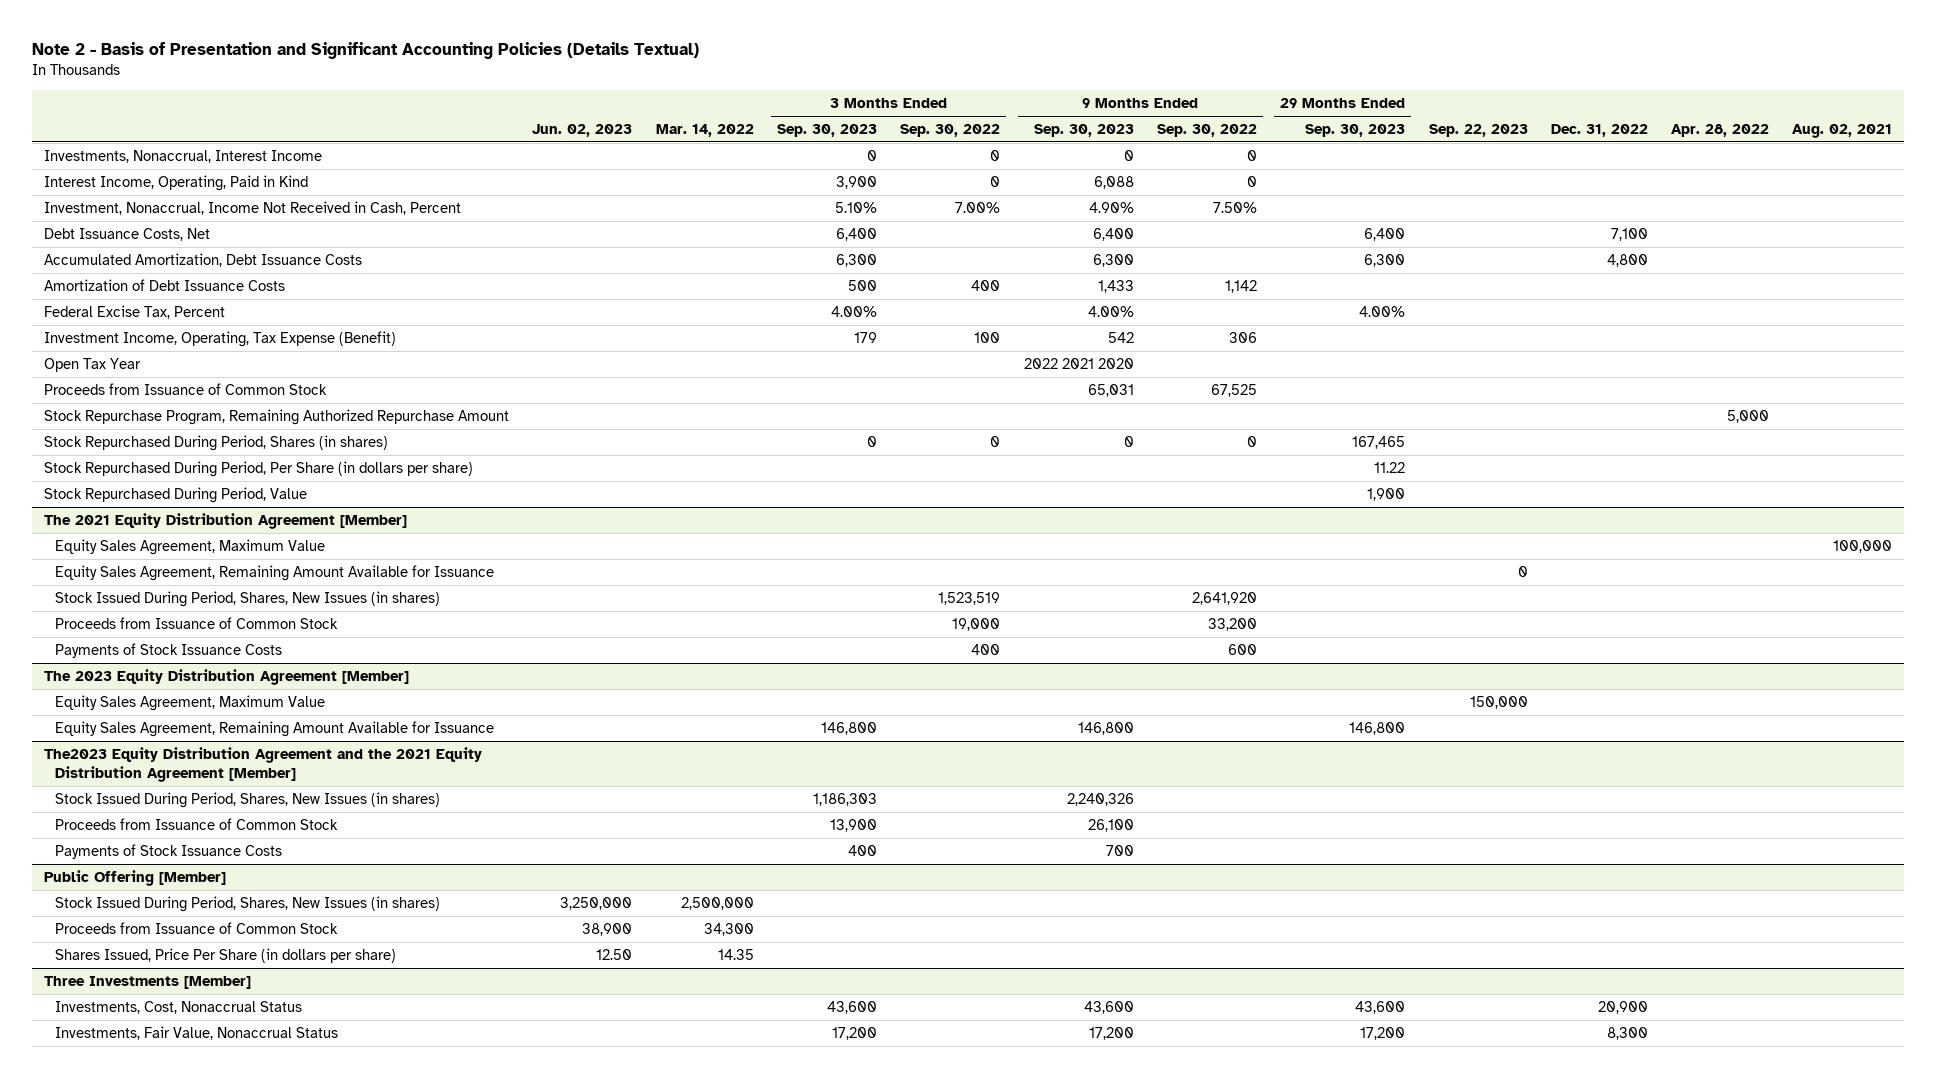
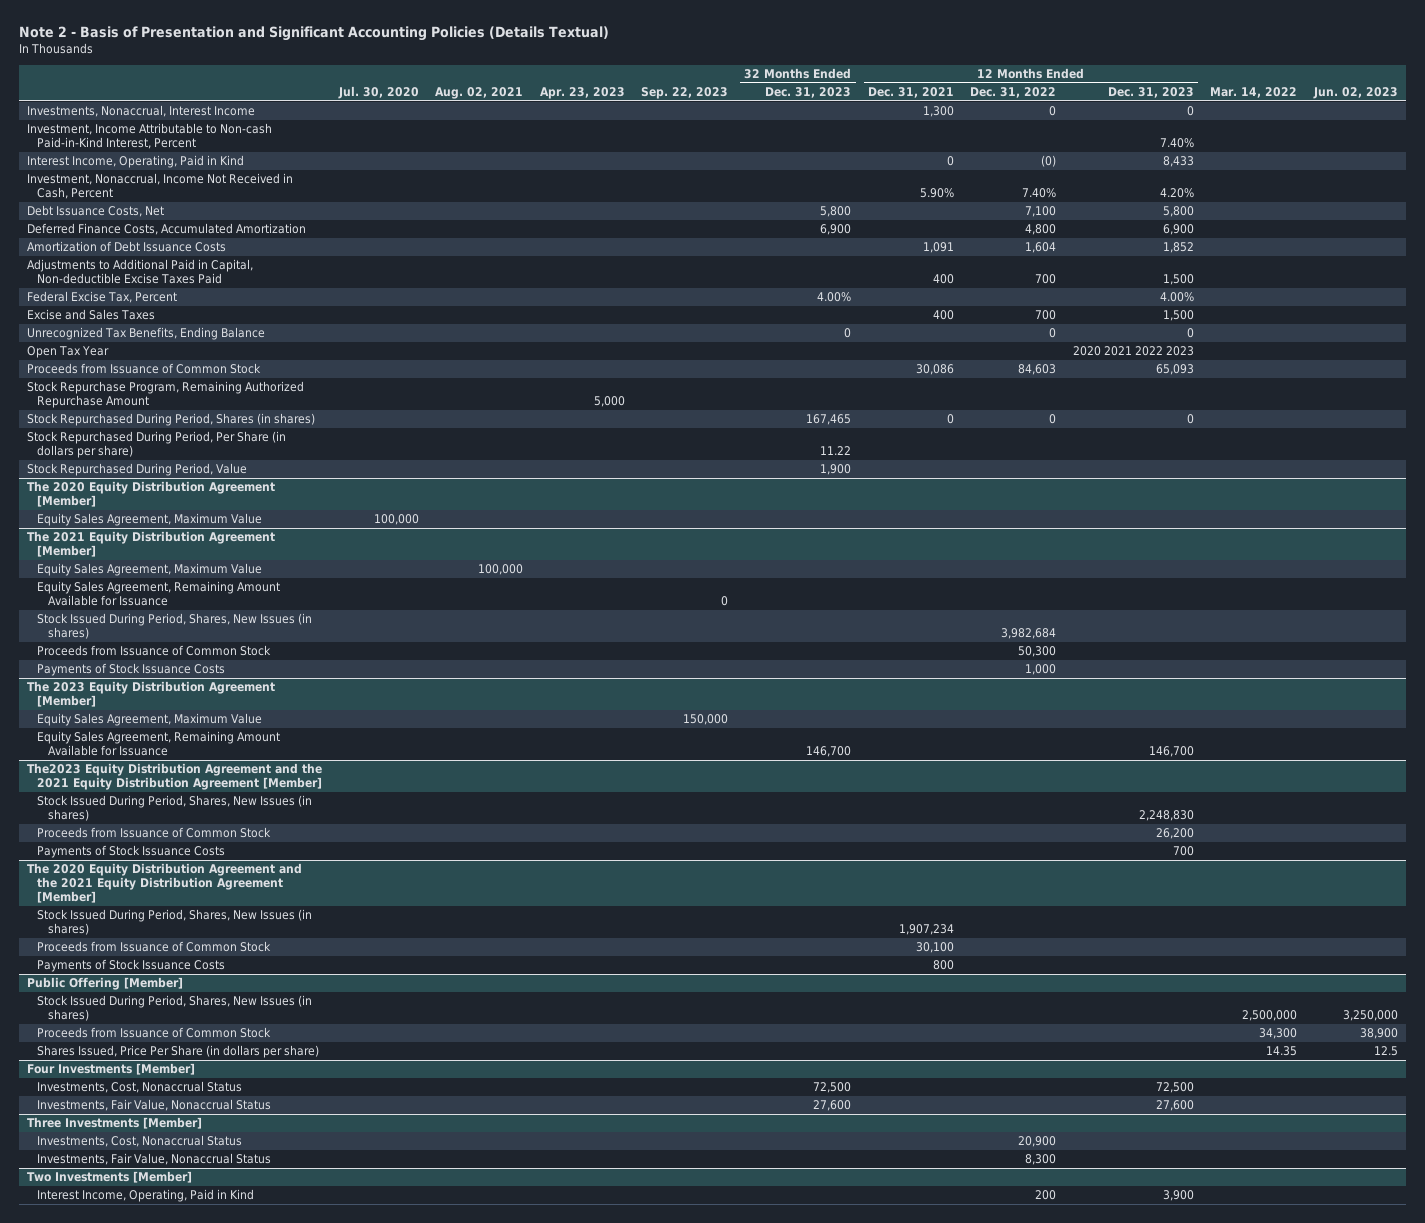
- | Jun. 02, 2023 | Mar. 14, 2022 | 3 Months Ended Sep. 30, 2023 | 3 Months Ended Sep. 30, 2022 | 9 Months Ended Sep. 30, 2023 | 9 Months Ended Sep. 30, 2022 | 29 Months Ended Sep. 30, 2023 | Sep. 22, 2023 | Dec. 31, 2022 | Apr. 28, 2022 | Aug. 02, 2021
+ | Jul. 30, 2020 | Aug. 02, 2021 | Apr. 23, 2023 | Sep. 22, 2023 | 32 Months Ended Dec. 31, 2023 | 12 Months Ended Dec. 31, 2021 | 12 Months Ended Dec. 31, 2022 | 12 Months Ended Dec. 31, 2023 | Mar. 14, 2022 | Jun. 02, 2023
+ Investment, Income Attributable to Non-cash Paid-in-Kind Interest, Percent | | | | | | | | 7.40% | |
- Accumulated Amortization, Debt Issuance Costs | | | 6,300 | | 6,300 | | 6,300 | | 4,800 | |
+ Deferred Finance Costs, Accumulated Amortization | | | | | 6,900 | | 4,800 | 6,900 | |
+ Adjustments to Additional Paid in Capital, Non-deductible Excise Taxes Paid | | | | | | 400 | 700 | 1,500 | |
- Investment Income, Operating, Tax Expense (Benefit) | | | 179 | 100 | 542 | 306 | | | | |
+ Excise and Sales Taxes | | | | | | 400 | 700 | 1,500 | |
+ Unrecognized Tax Benefits, Ending Balance | | | | | 0 | | 0 | 0 | |
+ The 2020 Equity Distribution Agreement [Member]
+ Equity Sales Agreement, Maximum Value | 100,000 | | | | | | | | |
+ The 2020 Equity Distribution Agreement and the 2021 Equity Distribution Agreement [Member]
+ Stock Issued During Period, Shares, New Issues (in shares) | | | | | | 1,907,234 | | | |
+ Proceeds from Issuance of Common Stock | | | | | | 30,100 | | | |
+ Payments of Stock Issuance Costs | | | | | | 800 | | | |
@ Public Offering [Member]
- Shares Issued, Price Per Share (in dollars per share) | 12.50 | 14.35 | | | | | | | | |
+ Shares Issued, Price Per Share (in dollars per share) | | | | | | | | | 14.35 | 12.5
+ Four Investments [Member]
+ Investments, Cost, Nonaccrual Status | | | | | 72,500 | | | 72,500 | |
+ Investments, Fair Value, Nonaccrual Status | | | | | 27,600 | | | 27,600 | |
+ Two Investments [Member]
+ Interest Income, Operating, Paid in Kind | | | | | | | 200 | 3,900 | |

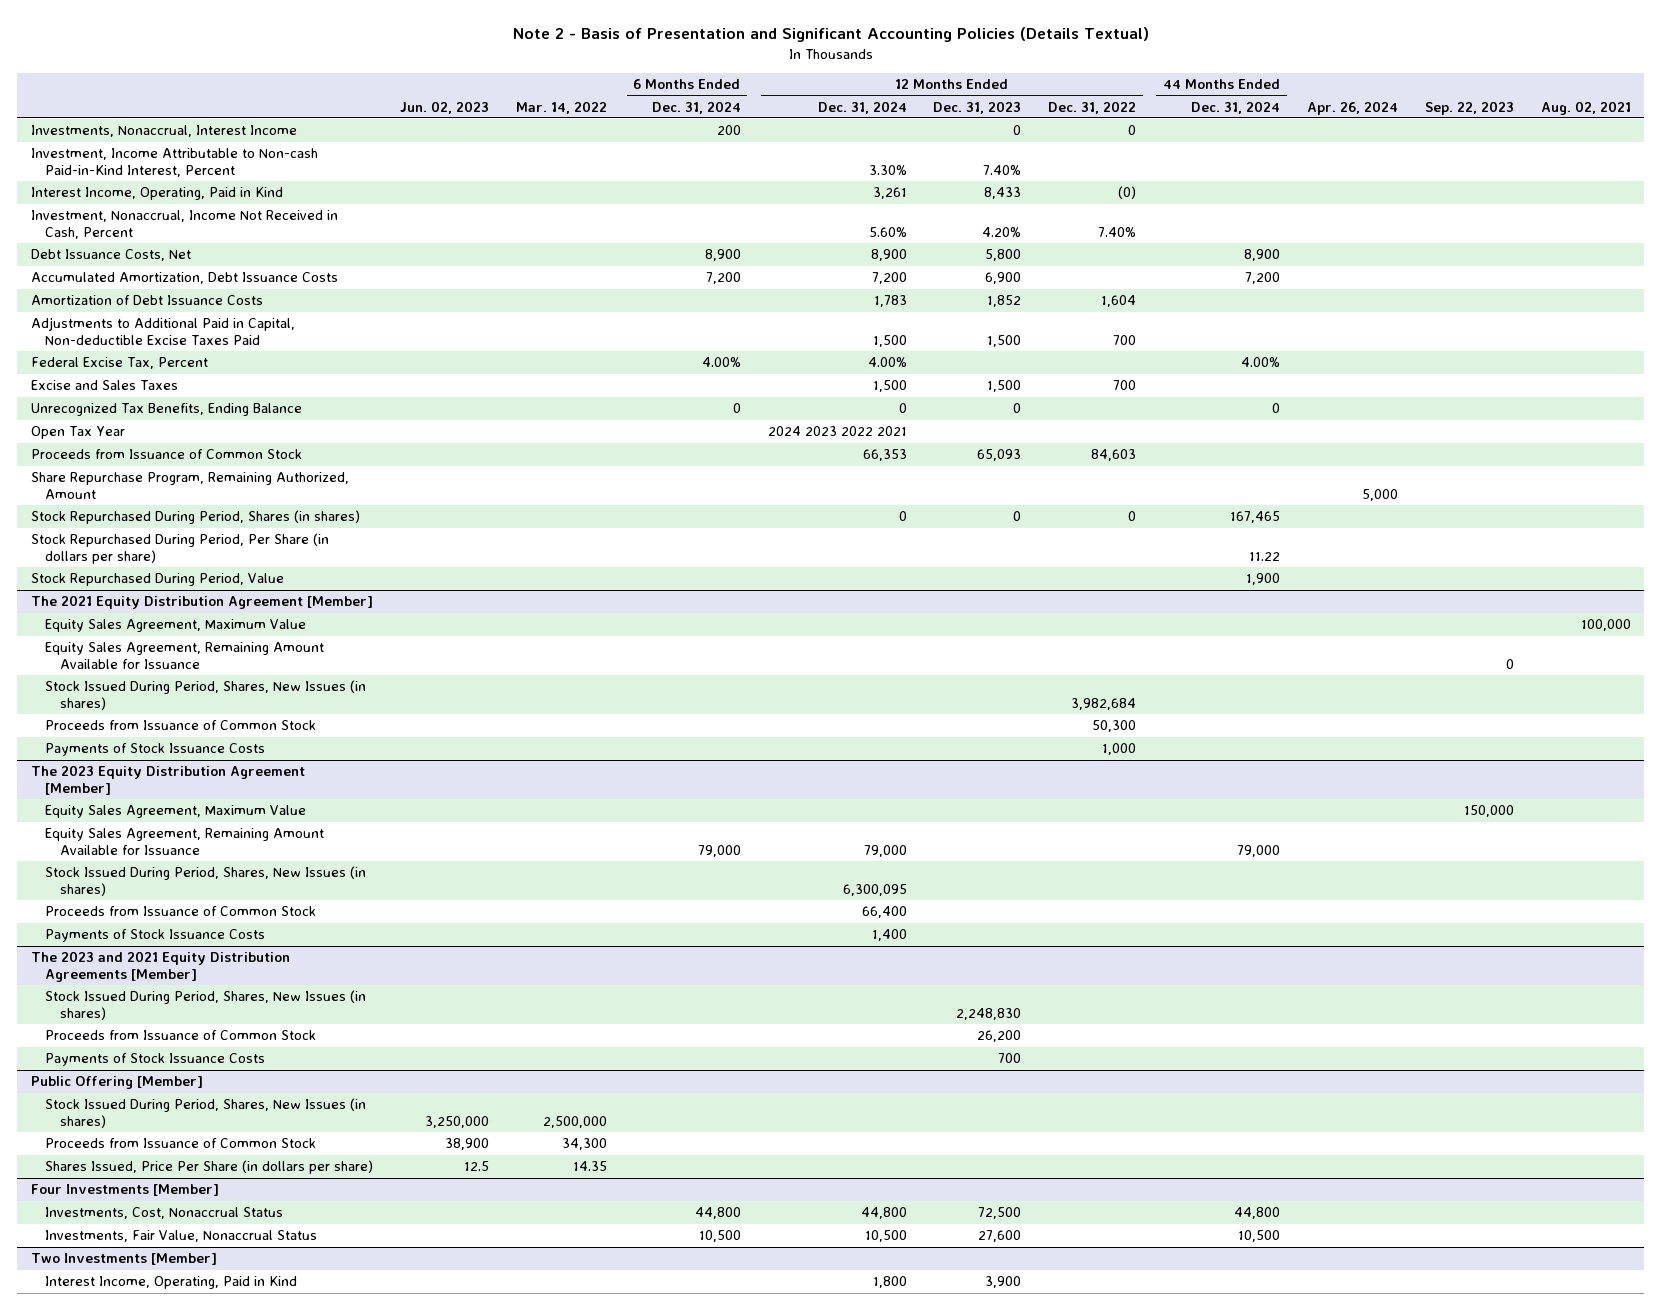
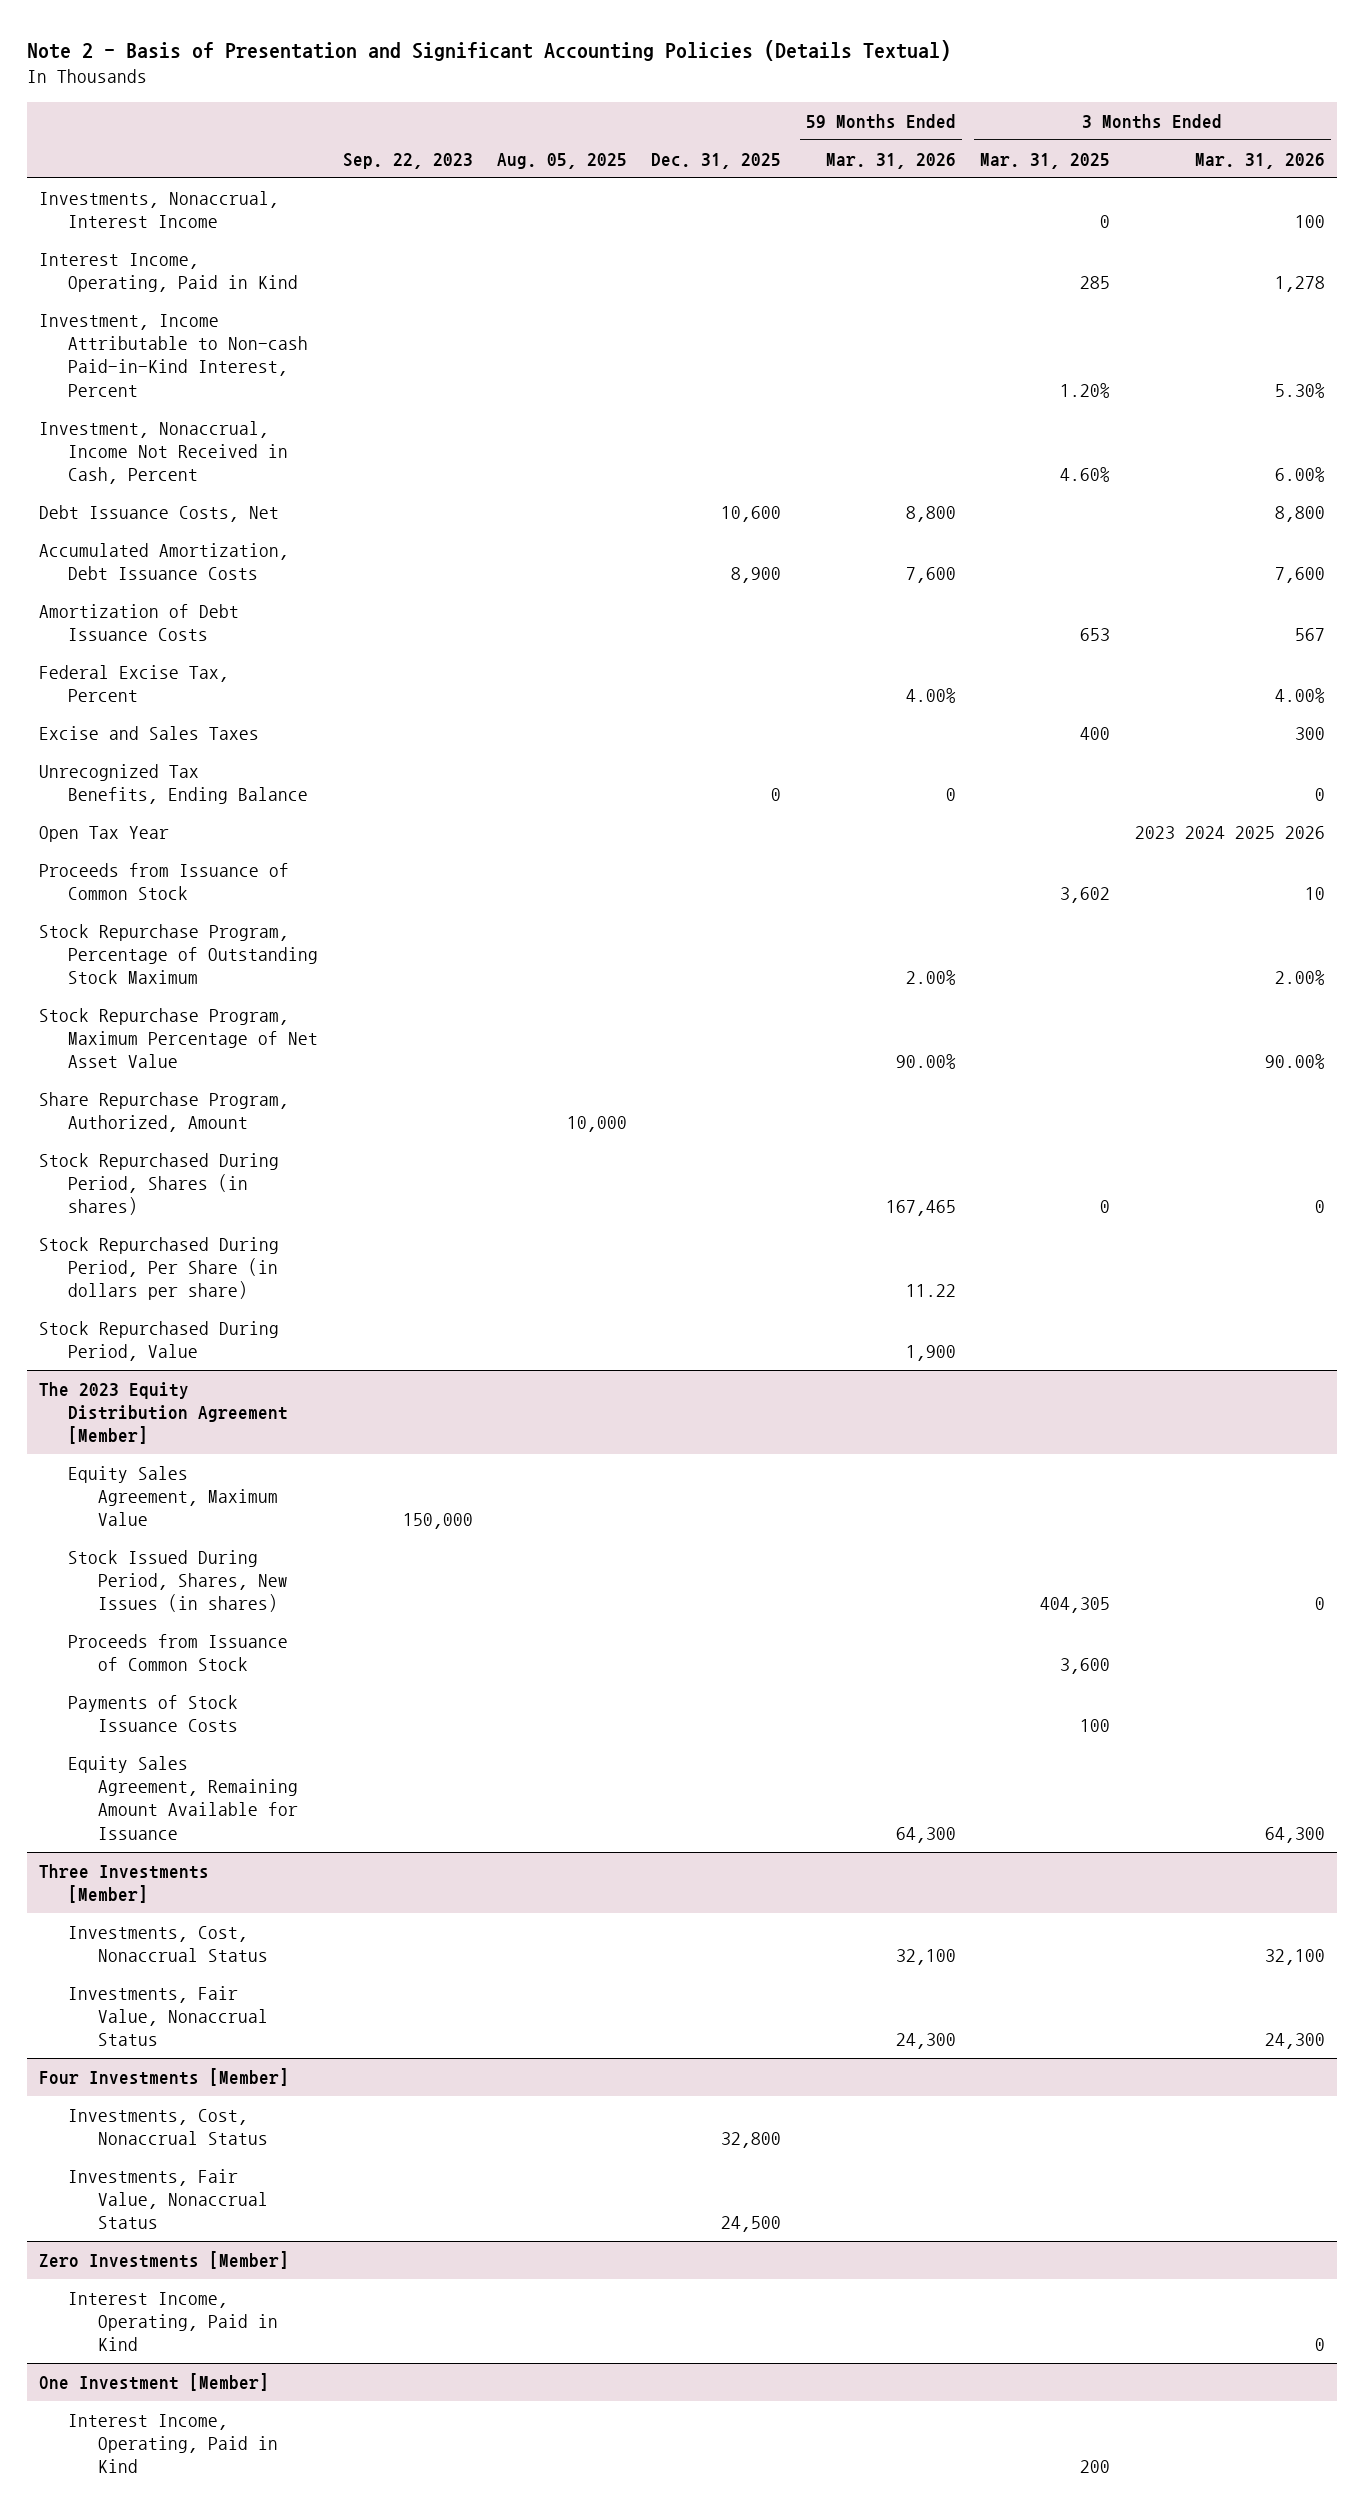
- | Jun. 02, 2023 | Mar. 14, 2022 | 6 Months Ended Dec. 31, 2024 | 12 Months Ended Dec. 31, 2024 | 12 Months Ended Dec. 31, 2023 | 12 Months Ended Dec. 31, 2022 | 44 Months Ended Dec. 31, 2024 | Apr. 26, 2024 | Sep. 22, 2023 | Aug. 02, 2021
+ | Sep. 22, 2023 | Aug. 05, 2025 | Dec. 31, 2025 | 59 Months Ended Mar. 31, 2026 | 3 Months Ended Mar. 31, 2025 | 3 Months Ended Mar. 31, 2026
moved down: Investment, Income Attributable to Non-cash Paid-in-Kind Interest, Percent | | | | | 1.20% | 5.30%
- Adjustments to Additional Paid in Capital, Non-deductible Excise Taxes Paid | | | | 1,500 | 1,500 | 700 | | | |
- Share Repurchase Program, Remaining Authorized, Amount | | | | | | | | 5,000 | |
+ Stock Repurchase Program, Percentage of Outstanding Stock Maximum | | | | 2.00% | | 2.00%
+ Stock Repurchase Program, Maximum Percentage of Net Asset Value | | | | 90.00% | | 90.00%
+ Share Repurchase Program, Authorized, Amount | | 10,000 | | | |
- The 2021 Equity Distribution Agreement [Member]
- Equity Sales Agreement, Maximum Value | | | | | | | | | | 100,000
- Equity Sales Agreement, Remaining Amount Available for Issuance | | | | | | | | | 0 |
- Stock Issued During Period, Shares, New Issues (in shares) | | | | | | 3,982,684 | | | |
- Proceeds from Issuance of Common Stock | | | | | | 50,300 | | | |
- Payments of Stock Issuance Costs | | | | | | 1,000 | | | |
- The 2023 and 2021 Equity Distribution Agreements [Member]
- Stock Issued During Period, Shares, New Issues (in shares) | | | | | 2,248,830 | | | | |
- Proceeds from Issuance of Common Stock | | | | | 26,200 | | | | |
- Payments of Stock Issuance Costs | | | | | 700 | | | | |
- Public Offering [Member]
- Stock Issued During Period, Shares, New Issues (in shares) | 3,250,000 | 2,500,000 | | | | | | | |
- Proceeds from Issuance of Common Stock | 38,900 | 34,300 | | | | | | | |
- Shares Issued, Price Per Share (in dollars per share) | 12.5 | 14.35 | | | | | | | |
@ The 2023 Equity Distribution Agreement [Member]
moved down: Equity Sales Agreement, Remaining Amount Available for Issuance | | | | 64,300 | | 64,300
+ Three Investments [Member]
+ Investments, Cost, Nonaccrual Status | | | | 32,100 | | 32,100
+ Investments, Fair Value, Nonaccrual Status | | | | 24,300 | | 24,300
- Two Investments [Member]
- Interest Income, Operating, Paid in Kind | | | | 1,800 | 3,900 | | | | |
+ Zero Investments [Member]
+ Interest Income, Operating, Paid in Kind | | | | | | 0
+ One Investment [Member]
+ Interest Income, Operating, Paid in Kind | | | | | 200 |

